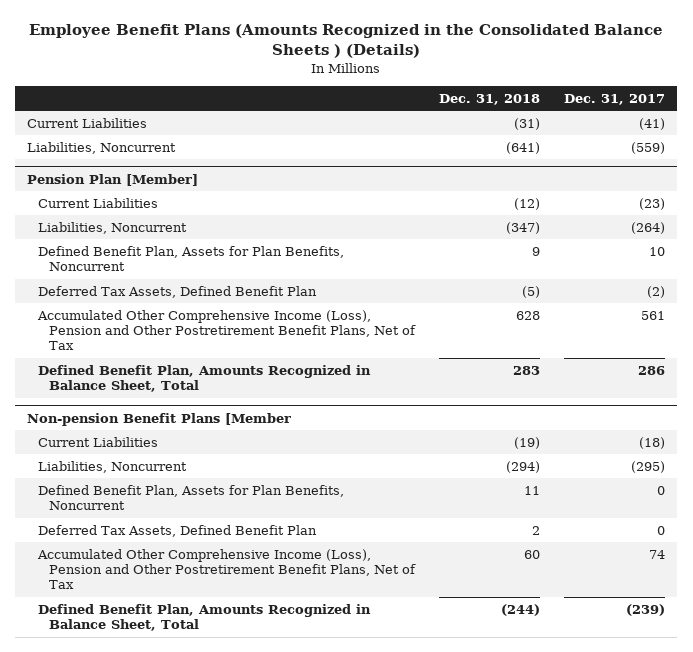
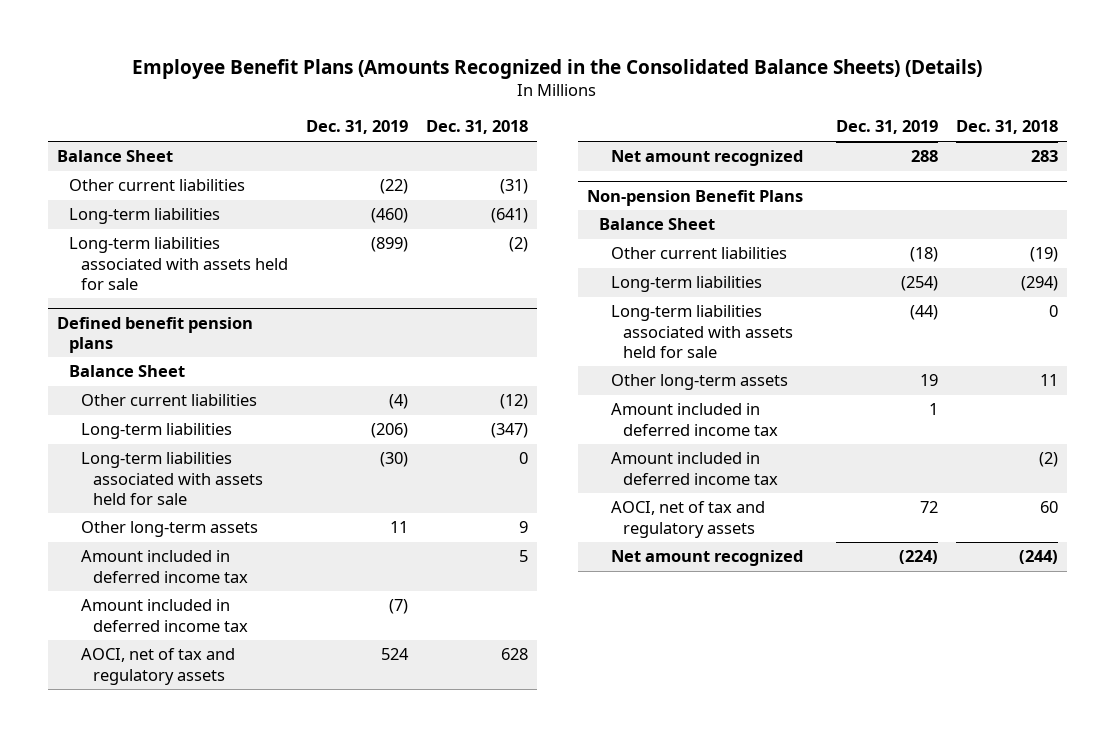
- Employee Benefit Plans (Amounts Recognized in the Consolidated Balance Sheets ) (Details)
+ Employee Benefit Plans (Amounts Recognized in the Consolidated Balance Sheets) (Details)
- | Dec. 31, 2018 | Dec. 31, 2017
+ | Dec. 31, 2019 | Dec. 31, 2018
- Current Liabilities | (31) | (41)
- Liabilities, Noncurrent | (641) | (559)
- Pension Plan [Member]
- Current Liabilities | (12) | (23)
- Liabilities, Noncurrent | (347) | (264)
- Defined Benefit Plan, Assets for Plan Benefits, Noncurrent | 9 | 10
- Deferred Tax Assets, Defined Benefit Plan | (5) | (2)
- Accumulated Other Comprehensive Income (Loss), Pension and Other Postretirement Benefit Plans, Net of Tax | 628 | 561
- Defined Benefit Plan, Amounts Recognized in Balance Sheet, Total | 283 | 286
- Non-pension Benefit Plans [Member
- Current Liabilities | (19) | (18)
- Liabilities, Noncurrent | (294) | (295)
- Defined Benefit Plan, Assets for Plan Benefits, Noncurrent | 11 | 0
- Deferred Tax Assets, Defined Benefit Plan | 2 | 0
- Accumulated Other Comprehensive Income (Loss), Pension and Other Postretirement Benefit Plans, Net of Tax | 60 | 74
- Defined Benefit Plan, Amounts Recognized in Balance Sheet, Total | (244) | (239)
+ Balance Sheet
+ Other current liabilities | (22) | (31)
+ Long-term liabilities | (460) | (641)
+ Long-term liabilities associated with assets held for sale | (899) | (2)
+ Defined benefit pension plans
+ Balance Sheet
+ Other current liabilities | (4) | (12)
+ Long-term liabilities | (206) | (347)
+ Long-term liabilities associated with assets held for sale | (30) | 0
+ Other long-term assets | 11 | 9
+ Amount included in deferred income tax | | 5
+ Amount included in deferred income tax | (7) |
+ AOCI, net of tax and regulatory assets | 524 | 628
+ Net amount recognized | 288 | 283
+ Non-pension Benefit Plans
+ Balance Sheet
+ Other current liabilities | (18) | (19)
+ Long-term liabilities | (254) | (294)
+ Long-term liabilities associated with assets held for sale | (44) | 0
+ Other long-term assets | 19 | 11
+ Amount included in deferred income tax | 1 |
+ Amount included in deferred income tax | | (2)
+ AOCI, net of tax and regulatory assets | 72 | 60
+ Net amount recognized | (224) | (244)

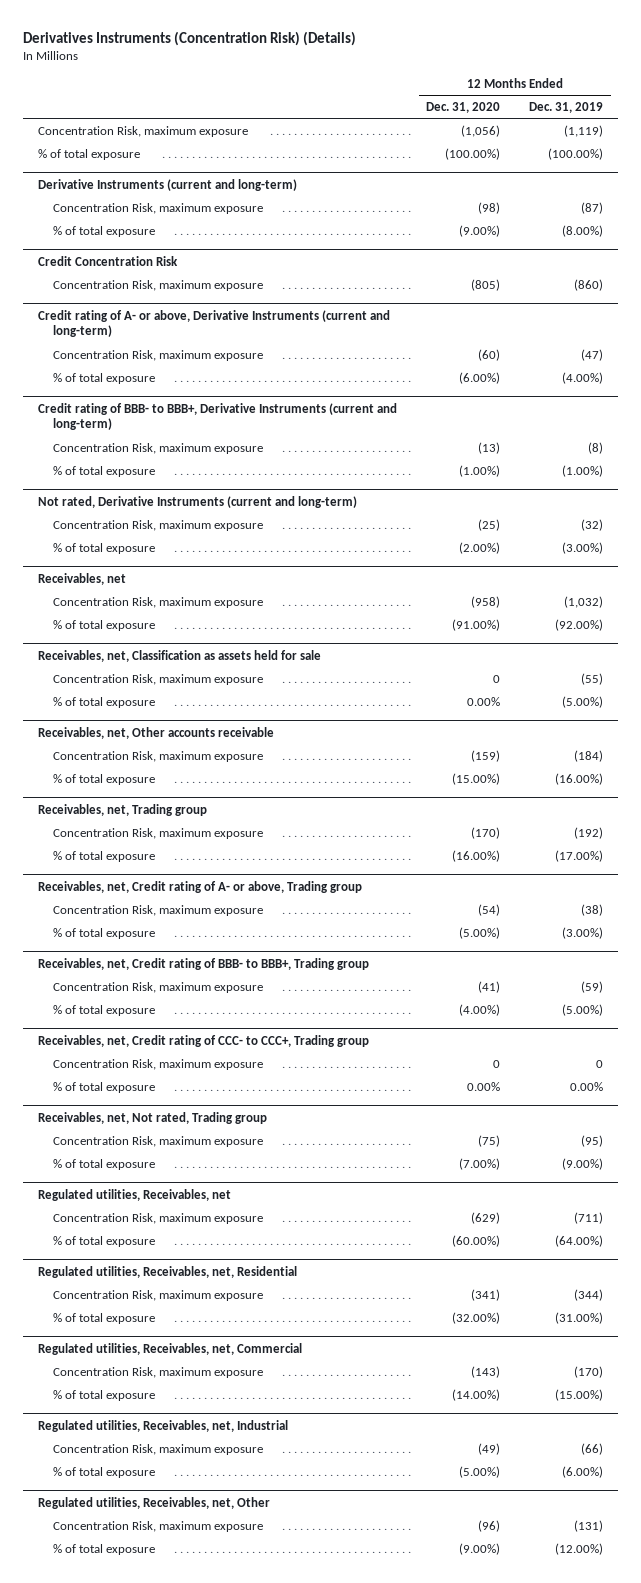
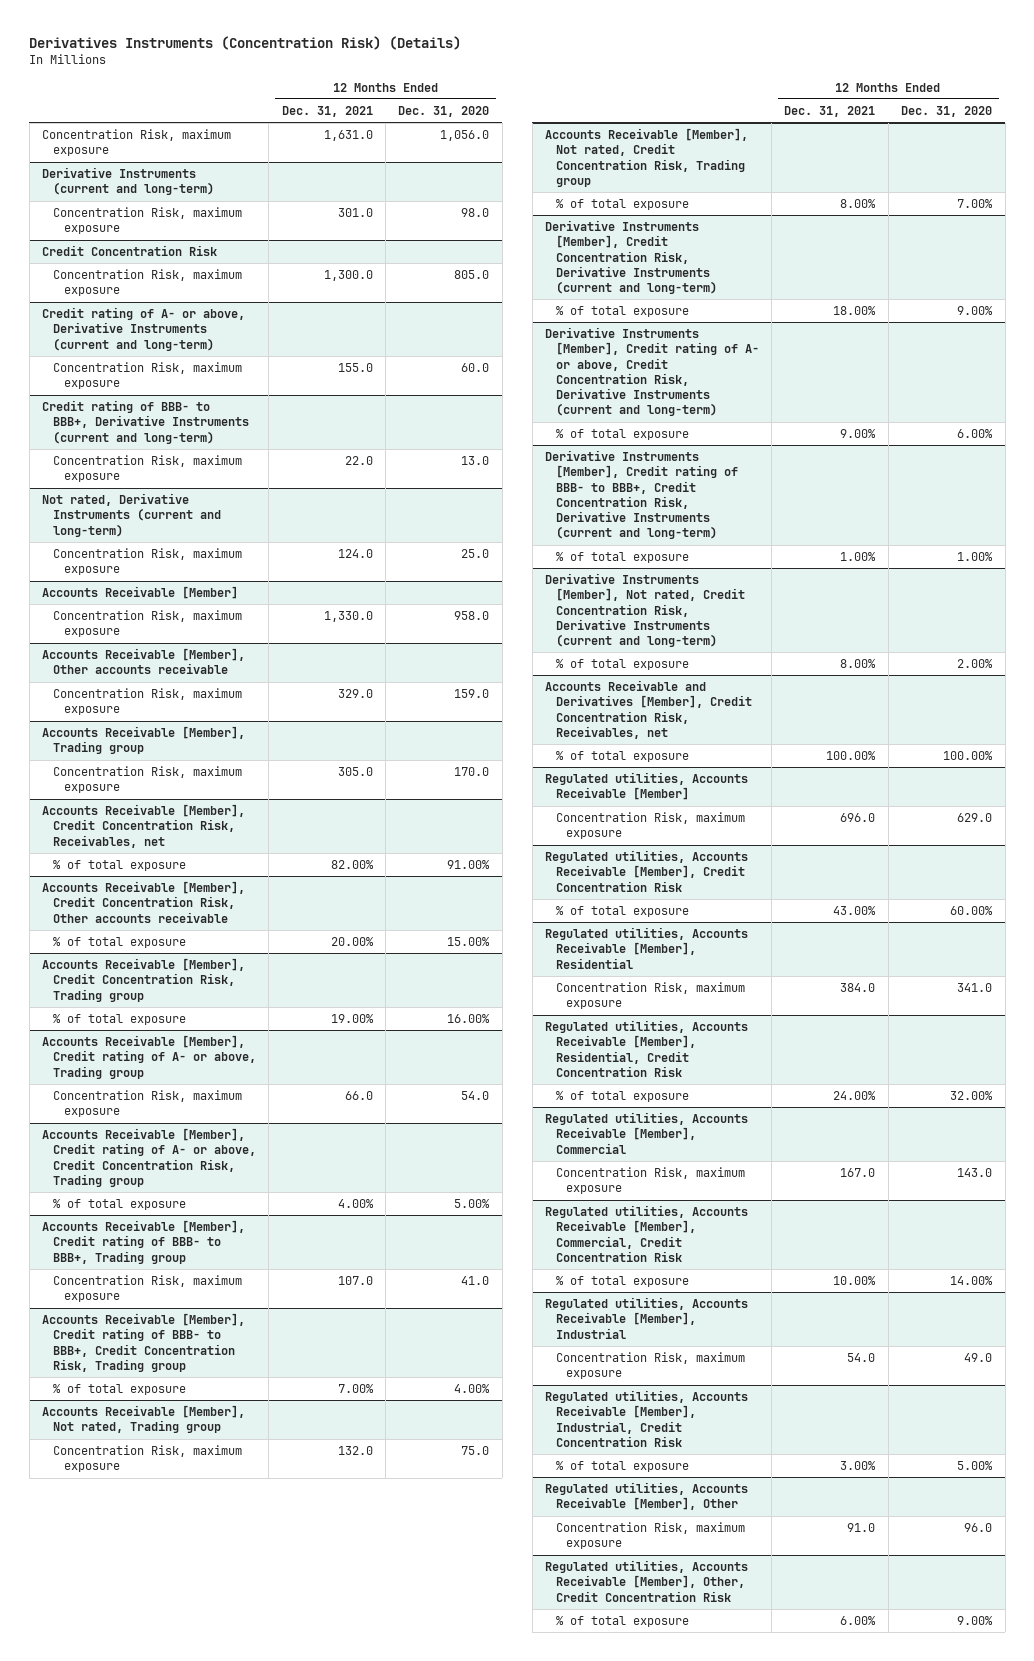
- | 12 Months Ended Dec. 31, 2020 | 12 Months Ended Dec. 31, 2019
+ | 12 Months Ended Dec. 31, 2021 | 12 Months Ended Dec. 31, 2020
- Concentration Risk, maximum exposure | (1,056) | (1,119)
- % of total exposure | (100.00%) | (100.00%)
+ Concentration Risk, maximum exposure | 1,631.0 | 1,056.0
@ Derivative Instruments (current and long-term)
- Concentration Risk, maximum exposure | (98) | (87)
- % of total exposure | (9.00%) | (8.00%)
+ Concentration Risk, maximum exposure | 301.0 | 98.0
@ Credit Concentration Risk
- Concentration Risk, maximum exposure | (805) | (860)
+ Concentration Risk, maximum exposure | 1,300.0 | 805.0
@ Credit rating of A- or above, Derivative Instruments (current and long-term)
- Concentration Risk, maximum exposure | (60) | (47)
- % of total exposure | (6.00%) | (4.00%)
+ Concentration Risk, maximum exposure | 155.0 | 60.0
@ Credit rating of BBB- to BBB+, Derivative Instruments (current and long-term)
- Concentration Risk, maximum exposure | (13) | (8)
- % of total exposure | (1.00%) | (1.00%)
+ Concentration Risk, maximum exposure | 22.0 | 13.0
@ Not rated, Derivative Instruments (current and long-term)
- Concentration Risk, maximum exposure | (25) | (32)
- % of total exposure | (2.00%) | (3.00%)
- Receivables, net
- Concentration Risk, maximum exposure | (958) | (1,032)
- % of total exposure | (91.00%) | (92.00%)
- Receivables, net, Classification as assets held for sale
- Concentration Risk, maximum exposure | 0 | (55)
- % of total exposure | 0.00% | (5.00%)
- Receivables, net, Other accounts receivable
- Concentration Risk, maximum exposure | (159) | (184)
- % of total exposure | (15.00%) | (16.00%)
- Receivables, net, Trading group
- Concentration Risk, maximum exposure | (170) | (192)
- % of total exposure | (16.00%) | (17.00%)
- Receivables, net, Credit rating of A- or above, Trading group
- Concentration Risk, maximum exposure | (54) | (38)
- % of total exposure | (5.00%) | (3.00%)
- Receivables, net, Credit rating of BBB- to BBB+, Trading group
- Concentration Risk, maximum exposure | (41) | (59)
- % of total exposure | (4.00%) | (5.00%)
- Receivables, net, Credit rating of CCC- to CCC+, Trading group
- Concentration Risk, maximum exposure | 0 | 0
- % of total exposure | 0.00% | 0.00%
- Receivables, net, Not rated, Trading group
- Concentration Risk, maximum exposure | (75) | (95)
- % of total exposure | (7.00%) | (9.00%)
- Regulated utilities, Receivables, net
- Concentration Risk, maximum exposure | (629) | (711)
- % of total exposure | (60.00%) | (64.00%)
- Regulated utilities, Receivables, net, Residential
- Concentration Risk, maximum exposure | (341) | (344)
- % of total exposure | (32.00%) | (31.00%)
- Regulated utilities, Receivables, net, Commercial
- Concentration Risk, maximum exposure | (143) | (170)
- % of total exposure | (14.00%) | (15.00%)
- Regulated utilities, Receivables, net, Industrial
- Concentration Risk, maximum exposure | (49) | (66)
- % of total exposure | (5.00%) | (6.00%)
- Regulated utilities, Receivables, net, Other
- Concentration Risk, maximum exposure | (96) | (131)
- % of total exposure | (9.00%) | (12.00%)
@ Not rated, Derivative Instruments (current and long-term)
+ Concentration Risk, maximum exposure | 124.0 | 25.0
+ Accounts Receivable [Member]
+ Concentration Risk, maximum exposure | 1,330.0 | 958.0
+ Accounts Receivable [Member], Other accounts receivable
+ Concentration Risk, maximum exposure | 329.0 | 159.0
+ Accounts Receivable [Member], Trading group
+ Concentration Risk, maximum exposure | 305.0 | 170.0
+ Accounts Receivable [Member], Credit Concentration Risk, Receivables, net
+ % of total exposure | 82.00% | 91.00%
+ Accounts Receivable [Member], Credit Concentration Risk, Other accounts receivable
+ % of total exposure | 20.00% | 15.00%
+ Accounts Receivable [Member], Credit Concentration Risk, Trading group
+ % of total exposure | 19.00% | 16.00%
+ Accounts Receivable [Member], Credit rating of A- or above, Trading group
+ Concentration Risk, maximum exposure | 66.0 | 54.0
+ Accounts Receivable [Member], Credit rating of A- or above, Credit Concentration Risk, Trading group
+ % of total exposure | 4.00% | 5.00%
+ Accounts Receivable [Member], Credit rating of BBB- to BBB+, Trading group
+ Concentration Risk, maximum exposure | 107.0 | 41.0
+ Accounts Receivable [Member], Credit rating of BBB- to BBB+, Credit Concentration Risk, Trading group
+ % of total exposure | 7.00% | 4.00%
+ Accounts Receivable [Member], Not rated, Trading group
+ Concentration Risk, maximum exposure | 132.0 | 75.0
+ Accounts Receivable [Member], Not rated, Credit Concentration Risk, Trading group
+ % of total exposure | 8.00% | 7.00%
+ Derivative Instruments [Member], Credit Concentration Risk, Derivative Instruments (current and long-term)
+ % of total exposure | 18.00% | 9.00%
+ Derivative Instruments [Member], Credit rating of A- or above, Credit Concentration Risk, Derivative Instruments (current and long-term)
+ % of total exposure | 9.00% | 6.00%
+ Derivative Instruments [Member], Credit rating of BBB- to BBB+, Credit Concentration Risk, Derivative Instruments (current and long-term)
+ % of total exposure | 1.00% | 1.00%
+ Derivative Instruments [Member], Not rated, Credit Concentration Risk, Derivative Instruments (current and long-term)
+ % of total exposure | 8.00% | 2.00%
+ Accounts Receivable and Derivatives [Member], Credit Concentration Risk, Receivables, net
+ % of total exposure | 100.00% | 100.00%
+ Regulated utilities, Accounts Receivable [Member]
+ Concentration Risk, maximum exposure | 696.0 | 629.0
+ Regulated utilities, Accounts Receivable [Member], Credit Concentration Risk
+ % of total exposure | 43.00% | 60.00%
+ Regulated utilities, Accounts Receivable [Member], Residential
+ Concentration Risk, maximum exposure | 384.0 | 341.0
+ Regulated utilities, Accounts Receivable [Member], Residential, Credit Concentration Risk
+ % of total exposure | 24.00% | 32.00%
+ Regulated utilities, Accounts Receivable [Member], Commercial
+ Concentration Risk, maximum exposure | 167.0 | 143.0
+ Regulated utilities, Accounts Receivable [Member], Commercial, Credit Concentration Risk
+ % of total exposure | 10.00% | 14.00%
+ Regulated utilities, Accounts Receivable [Member], Industrial
+ Concentration Risk, maximum exposure | 54.0 | 49.0
+ Regulated utilities, Accounts Receivable [Member], Industrial, Credit Concentration Risk
+ % of total exposure | 3.00% | 5.00%
+ Regulated utilities, Accounts Receivable [Member], Other
+ Concentration Risk, maximum exposure | 91.0 | 96.0
+ Regulated utilities, Accounts Receivable [Member], Other, Credit Concentration Risk
+ % of total exposure | 6.00% | 9.00%

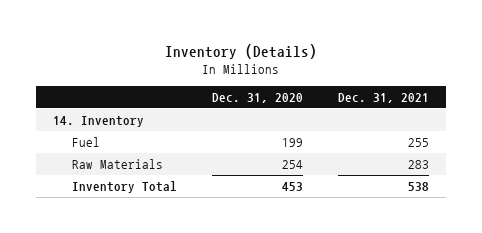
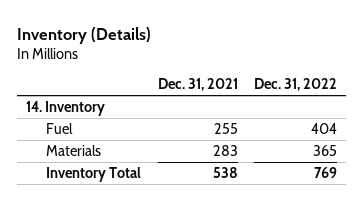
- | Dec. 31, 2020 | Dec. 31, 2021
+ | Dec. 31, 2021 | Dec. 31, 2022
- Raw Materials | 254 | 283
+ Materials | 283 | 365

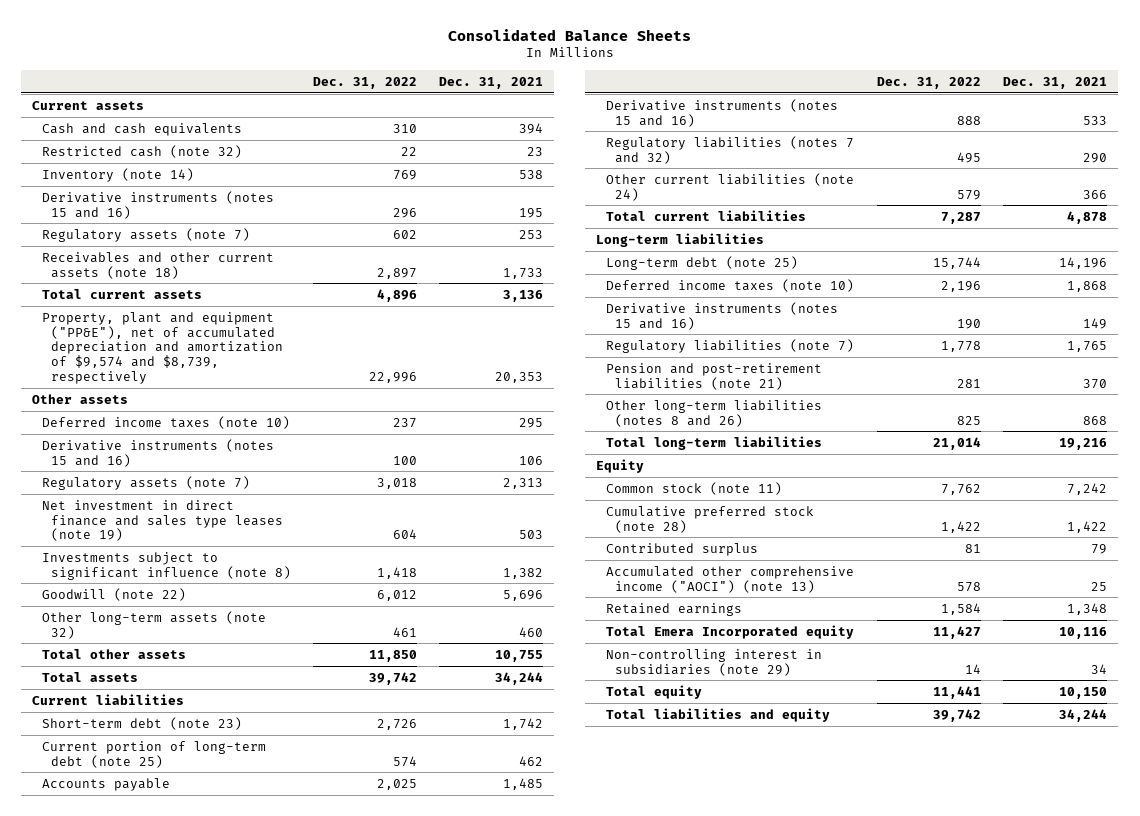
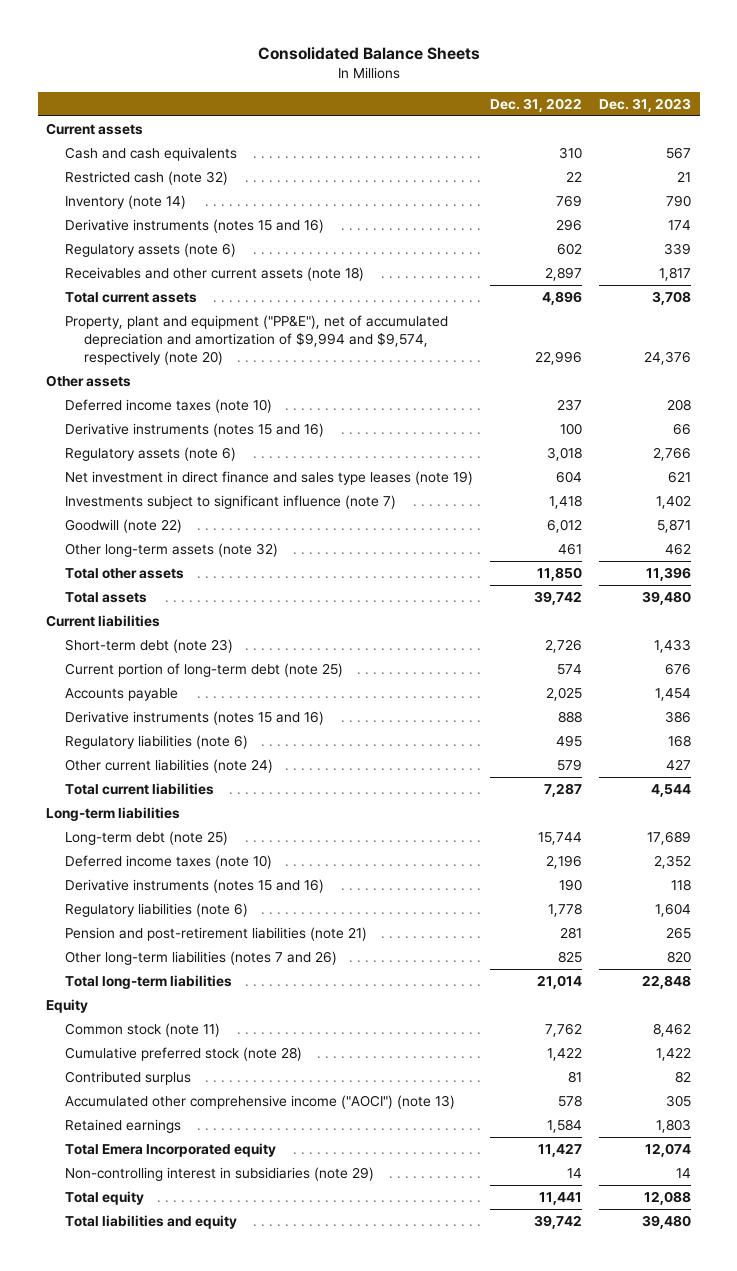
- | Dec. 31, 2022 | Dec. 31, 2021
+ | Dec. 31, 2022 | Dec. 31, 2023
- Regulatory assets (note 7) | 602 | 253
+ Regulatory assets (note 6) | 602 | 339
- Property, plant and equipment ("PP&E"), net of accumulated depreciation and amortization of $9,574 and $8,739, respectively | 22,996 | 20,353
+ Property, plant and equipment ("PP&E"), net of accumulated depreciation and amortization of $9,994 and $9,574, respectively (note 20) | 22,996 | 24,376
- Regulatory assets (note 7) | 3,018 | 2,313
+ Regulatory assets (note 6) | 3,018 | 2,766
- Investments subject to significant influence (note 8) | 1,418 | 1,382
+ Investments subject to significant influence (note 7) | 1,418 | 1,402
- Regulatory liabilities (notes 7 and 32) | 495 | 290
+ Regulatory liabilities (note 6) | 495 | 168
- Regulatory liabilities (note 7) | 1,778 | 1,765
+ Regulatory liabilities (note 6) | 1,778 | 1,604
- Other long-term liabilities (notes 8 and 26) | 825 | 868
+ Other long-term liabilities (notes 7 and 26) | 825 | 820

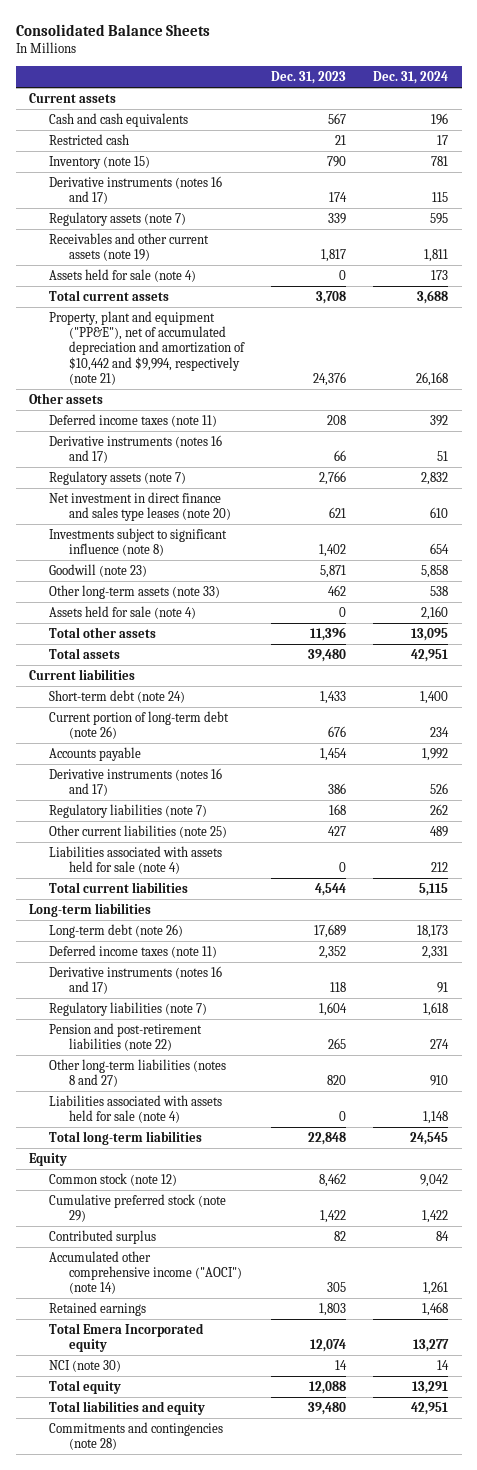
- | Dec. 31, 2022 | Dec. 31, 2023
+ | Dec. 31, 2023 | Dec. 31, 2024
- Restricted cash (note 32) | 22 | 21
- Inventory (note 14) | 769 | 790
- Derivative instruments (notes 15 and 16) | 296 | 174
- Regulatory assets (note 6) | 602 | 339
- Receivables and other current assets (note 18) | 2,897 | 1,817
+ Restricted cash | 21 | 17
+ Inventory (note 15) | 790 | 781
+ Derivative instruments (notes 16 and 17) | 174 | 115
+ Regulatory assets (note 7) | 339 | 595
+ Receivables and other current assets (note 19) | 1,817 | 1,811
+ Assets held for sale (note 4) | 0 | 173
- Property, plant and equipment ("PP&E"), net of accumulated depreciation and amortization of $9,994 and $9,574, respectively (note 20) | 22,996 | 24,376
+ Property, plant and equipment ("PP&E"), net of accumulated depreciation and amortization of $10,442 and $9,994, respectively (note 21) | 24,376 | 26,168
- Deferred income taxes (note 10) | 237 | 208
- Derivative instruments (notes 15 and 16) | 100 | 66
- Regulatory assets (note 6) | 3,018 | 2,766
- Net investment in direct finance and sales type leases (note 19) | 604 | 621
- Investments subject to significant influence (note 7) | 1,418 | 1,402
- Goodwill (note 22) | 6,012 | 5,871
- Other long-term assets (note 32) | 461 | 462
+ Deferred income taxes (note 11) | 208 | 392
+ Derivative instruments (notes 16 and 17) | 66 | 51
+ Regulatory assets (note 7) | 2,766 | 2,832
+ Net investment in direct finance and sales type leases (note 20) | 621 | 610
+ Investments subject to significant influence (note 8) | 1,402 | 654
+ Goodwill (note 23) | 5,871 | 5,858
+ Other long-term assets (note 33) | 462 | 538
+ Assets held for sale (note 4) | 0 | 2,160
- Short-term debt (note 23) | 2,726 | 1,433
- Current portion of long-term debt (note 25) | 574 | 676
+ Short-term debt (note 24) | 1,433 | 1,400
+ Current portion of long-term debt (note 26) | 676 | 234
- Derivative instruments (notes 15 and 16) | 888 | 386
- Regulatory liabilities (note 6) | 495 | 168
- Other current liabilities (note 24) | 579 | 427
+ Derivative instruments (notes 16 and 17) | 386 | 526
+ Regulatory liabilities (note 7) | 168 | 262
+ Other current liabilities (note 25) | 427 | 489
+ Liabilities associated with assets held for sale (note 4) | 0 | 212
- Long-term debt (note 25) | 15,744 | 17,689
- Deferred income taxes (note 10) | 2,196 | 2,352
- Derivative instruments (notes 15 and 16) | 190 | 118
- Regulatory liabilities (note 6) | 1,778 | 1,604
- Pension and post-retirement liabilities (note 21) | 281 | 265
- Other long-term liabilities (notes 7 and 26) | 825 | 820
+ Long-term debt (note 26) | 17,689 | 18,173
+ Deferred income taxes (note 11) | 2,352 | 2,331
+ Derivative instruments (notes 16 and 17) | 118 | 91
+ Regulatory liabilities (note 7) | 1,604 | 1,618
+ Pension and post-retirement liabilities (note 22) | 265 | 274
+ Other long-term liabilities (notes 8 and 27) | 820 | 910
+ Liabilities associated with assets held for sale (note 4) | 0 | 1,148
- Common stock (note 11) | 7,762 | 8,462
- Cumulative preferred stock (note 28) | 1,422 | 1,422
+ Common stock (note 12) | 8,462 | 9,042
+ Cumulative preferred stock (note 29) | 1,422 | 1,422
- Accumulated other comprehensive income ("AOCI") (note 13) | 578 | 305
+ Accumulated other comprehensive income ("AOCI") (note 14) | 305 | 1,261
- Non-controlling interest in subsidiaries (note 29) | 14 | 14
+ NCI (note 30) | 14 | 14
+ Commitments and contingencies (note 28)

